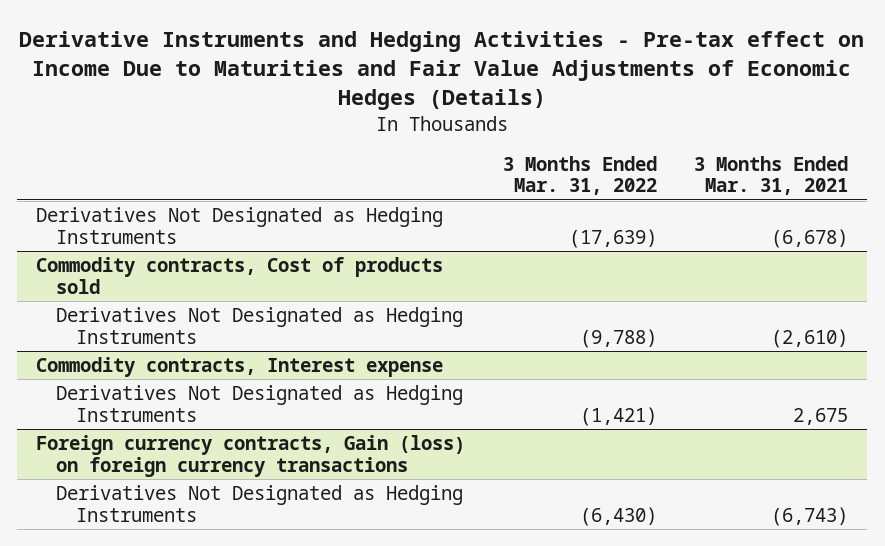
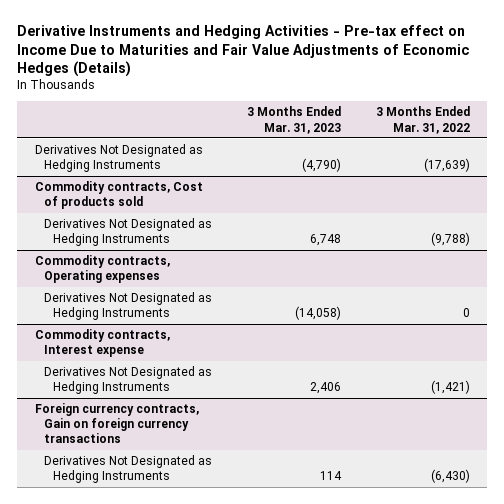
- | 3 Months Ended Mar. 31, 2022 | 3 Months Ended Mar. 31, 2021
+ | 3 Months Ended Mar. 31, 2023 | 3 Months Ended Mar. 31, 2022
+ Commodity contracts, Operating expenses
+ Derivatives Not Designated as Hedging Instruments | (14,058) | 0
- Foreign currency contracts, Gain (loss) on foreign currency transactions
+ Foreign currency contracts, Gain on foreign currency transactions

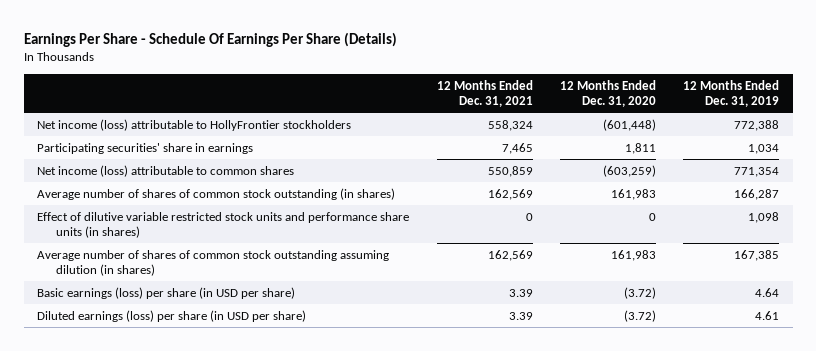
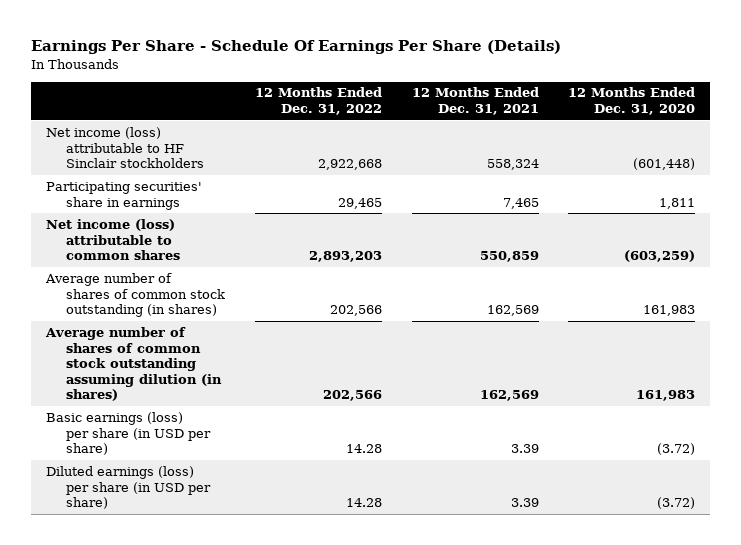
- | 12 Months Ended Dec. 31, 2021 | 12 Months Ended Dec. 31, 2020 | 12 Months Ended Dec. 31, 2019
+ | 12 Months Ended Dec. 31, 2022 | 12 Months Ended Dec. 31, 2021 | 12 Months Ended Dec. 31, 2020
- Net income (loss) attributable to HollyFrontier stockholders | 558,324 | (601,448) | 772,388
+ Net income (loss) attributable to HF Sinclair stockholders | 2,922,668 | 558,324 | (601,448)
- Effect of dilutive variable restricted stock units and performance share units (in shares) | 0 | 0 | 1,098

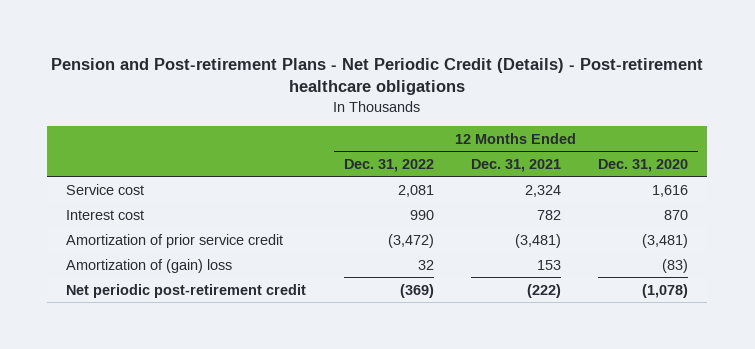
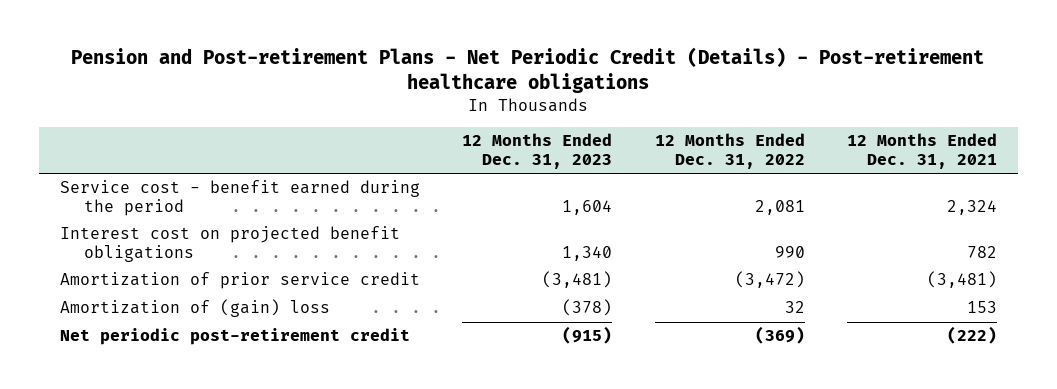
- | 12 Months Ended Dec. 31, 2022 | 12 Months Ended Dec. 31, 2021 | 12 Months Ended Dec. 31, 2020
+ | 12 Months Ended Dec. 31, 2023 | 12 Months Ended Dec. 31, 2022 | 12 Months Ended Dec. 31, 2021
- Service cost | 2,081 | 2,324 | 1,616
- Interest cost | 990 | 782 | 870
+ Service cost - benefit earned during the period | 1,604 | 2,081 | 2,324
+ Interest cost on projected benefit obligations | 1,340 | 990 | 782

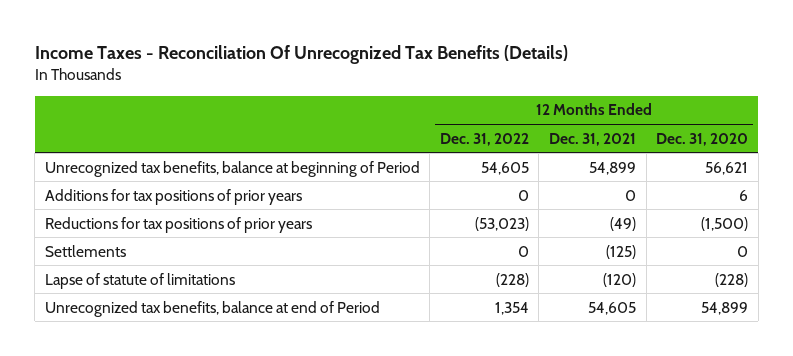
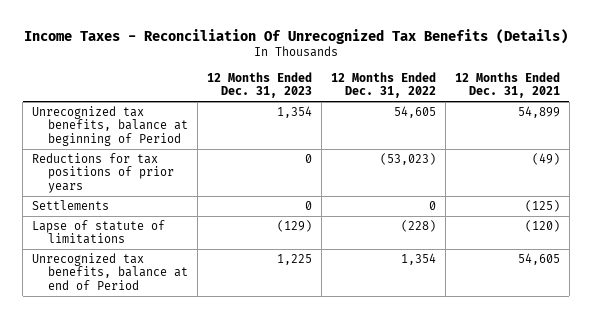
- | 12 Months Ended Dec. 31, 2022 | 12 Months Ended Dec. 31, 2021 | 12 Months Ended Dec. 31, 2020
+ | 12 Months Ended Dec. 31, 2023 | 12 Months Ended Dec. 31, 2022 | 12 Months Ended Dec. 31, 2021
- Additions for tax positions of prior years | 0 | 0 | 6

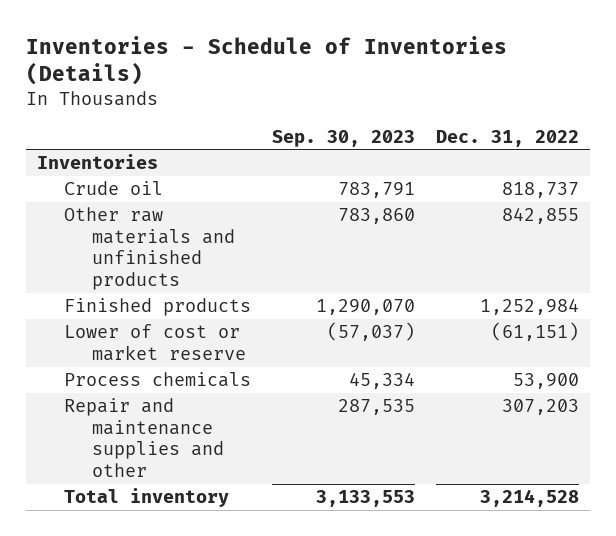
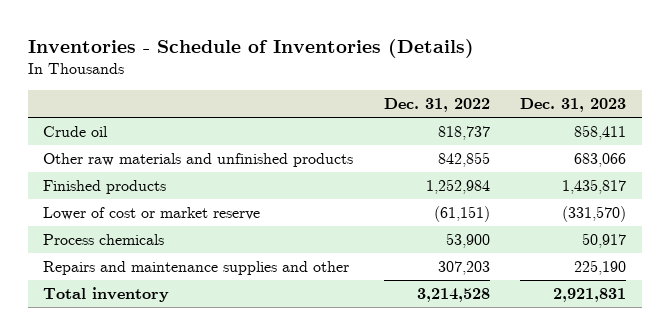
- | Sep. 30, 2023 | Dec. 31, 2022
+ | Dec. 31, 2022 | Dec. 31, 2023
- Inventories
- Repair and maintenance supplies and other | 287,535 | 307,203
+ Repairs and maintenance supplies and other | 307,203 | 225,190

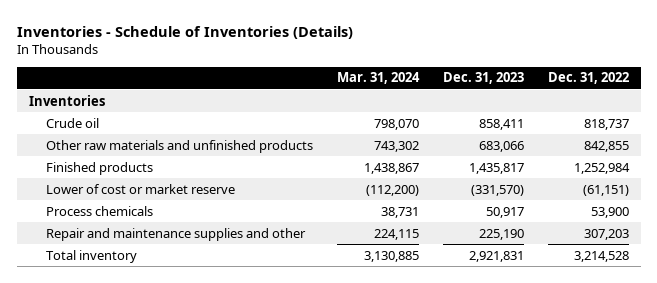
- | Dec. 31, 2022 | Dec. 31, 2023
+ | Mar. 31, 2024 | Dec. 31, 2023 | Dec. 31, 2022
+ Inventories
- Repairs and maintenance supplies and other | 307,203 | 225,190
+ Repair and maintenance supplies and other | 224,115 | 225,190 | 307,203

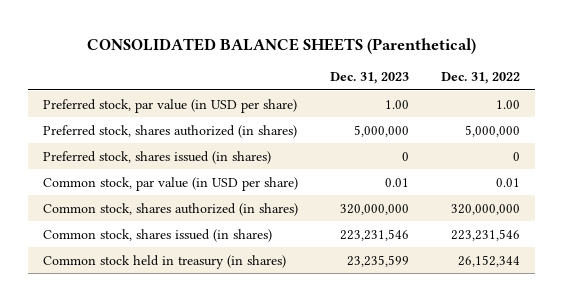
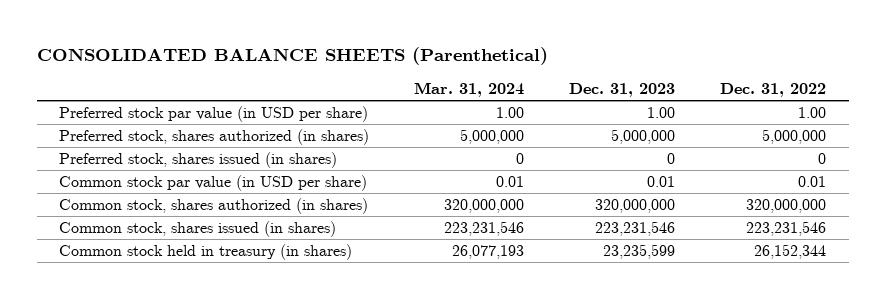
- | Dec. 31, 2023 | Dec. 31, 2022
+ | Mar. 31, 2024 | Dec. 31, 2023 | Dec. 31, 2022
- Preferred stock, par value (in USD per share) | 1.00 | 1.00
+ Preferred stock par value (in USD per share) | 1.00 | 1.00 | 1.00
- Common stock, par value (in USD per share) | 0.01 | 0.01
+ Common stock par value (in USD per share) | 0.01 | 0.01 | 0.01

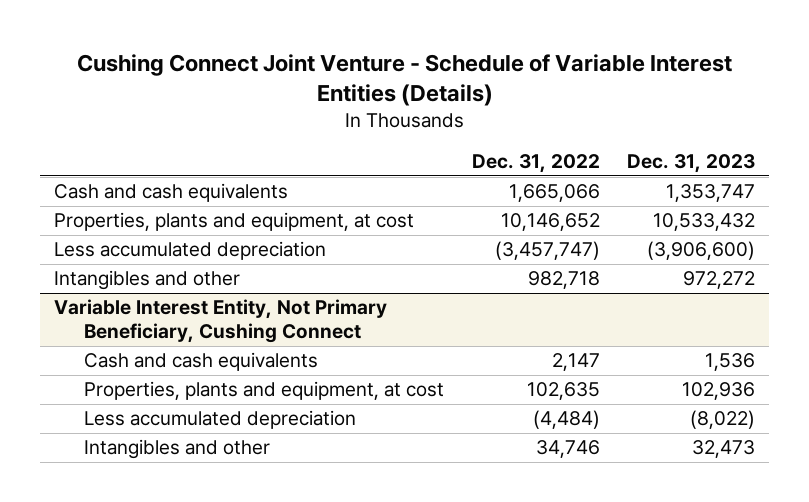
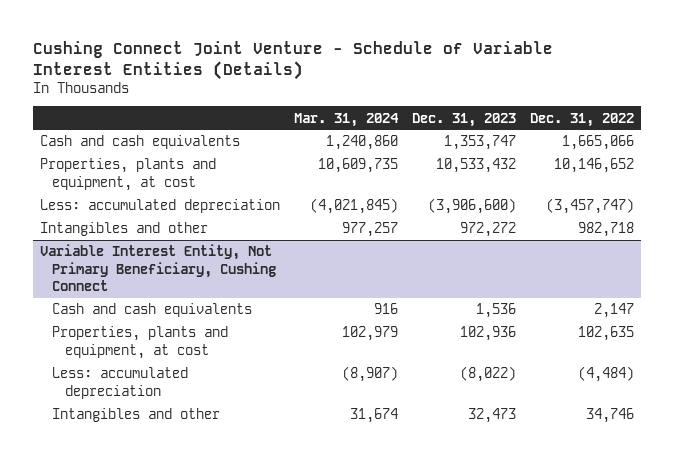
- | Dec. 31, 2022 | Dec. 31, 2023
+ | Mar. 31, 2024 | Dec. 31, 2023 | Dec. 31, 2022
- Less accumulated depreciation | (3,457,747) | (3,906,600)
+ Less: accumulated depreciation | (4,021,845) | (3,906,600) | (3,457,747)
@ Variable Interest Entity, Not Primary Beneficiary, Cushing Connect
- Less accumulated depreciation | (4,484) | (8,022)
+ Less: accumulated depreciation | (8,907) | (8,022) | (4,484)

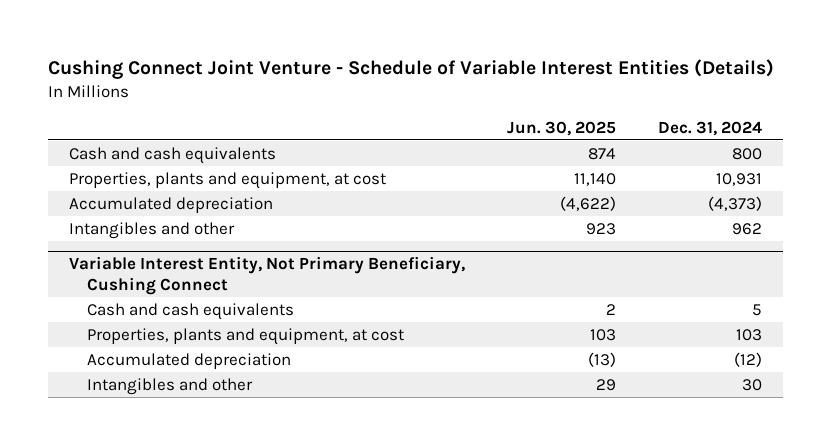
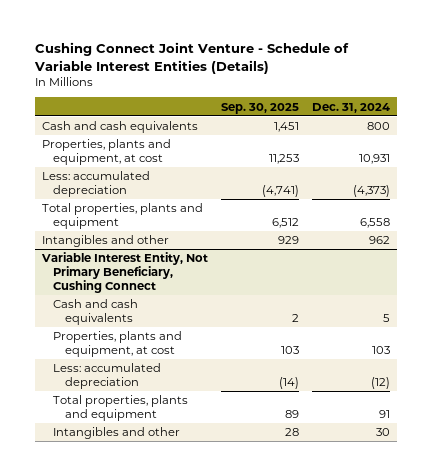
- | Jun. 30, 2025 | Dec. 31, 2024
+ | Sep. 30, 2025 | Dec. 31, 2024
- Accumulated depreciation | (4,622) | (4,373)
+ Less: accumulated depreciation | (4,741) | (4,373)
+ Total properties, plants and equipment | 6,512 | 6,558
@ Variable Interest Entity, Not Primary Beneficiary, Cushing Connect
- Accumulated depreciation | (13) | (12)
+ Less: accumulated depreciation | (14) | (12)
+ Total properties, plants and equipment | 89 | 91

